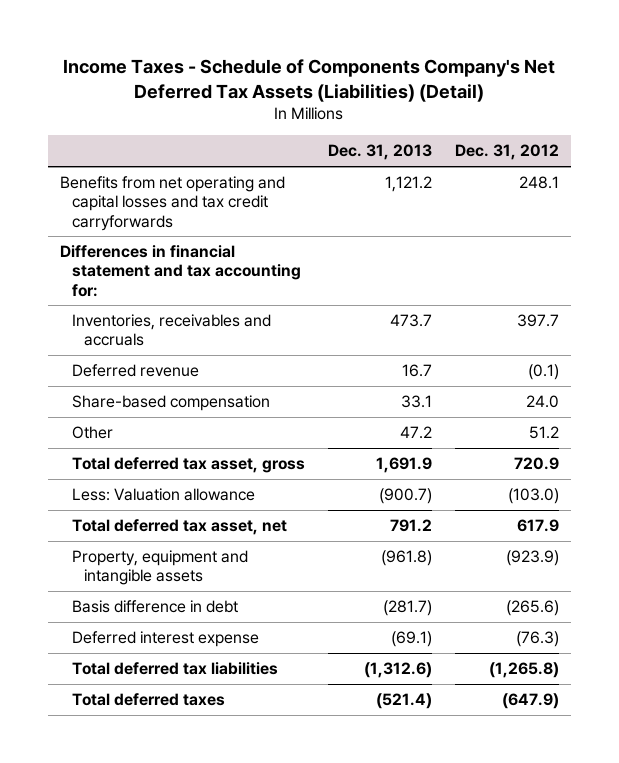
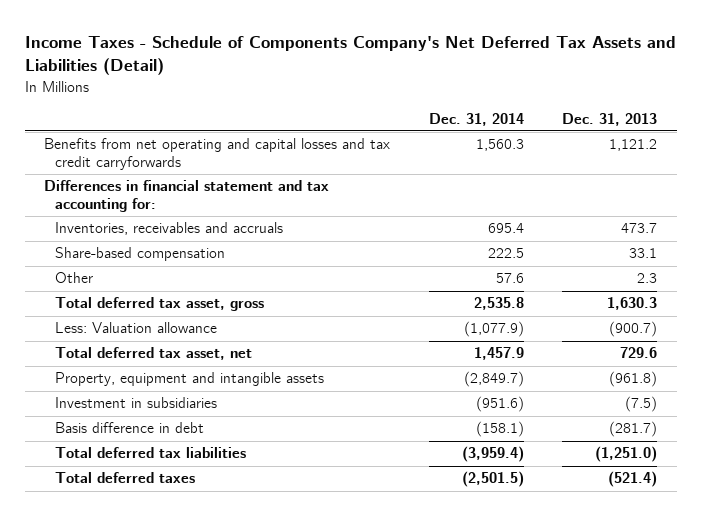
- Income Taxes - Schedule of Components Company's Net Deferred Tax Assets (Liabilities) (Detail)
+ Income Taxes - Schedule of Components Company's Net Deferred Tax Assets and Liabilities (Detail)
- | Dec. 31, 2013 | Dec. 31, 2012
+ | Dec. 31, 2014 | Dec. 31, 2013
- Deferred revenue | 16.7 | (0.1)
- Other | 47.2 | 51.2
- Total deferred tax asset, gross | 1,691.9 | 720.9
+ Other | 57.6 | 2.3
+ Total deferred tax asset, gross | 2,535.8 | 1,630.3
- Total deferred tax asset, net | 791.2 | 617.9
+ Total deferred tax asset, net | 1,457.9 | 729.6
+ Investment in subsidiaries | (951.6) | (7.5)
- Deferred interest expense | (69.1) | (76.3)
- Total deferred tax liabilities | (1,312.6) | (1,265.8)
+ Total deferred tax liabilities | (3,959.4) | (1,251.0)

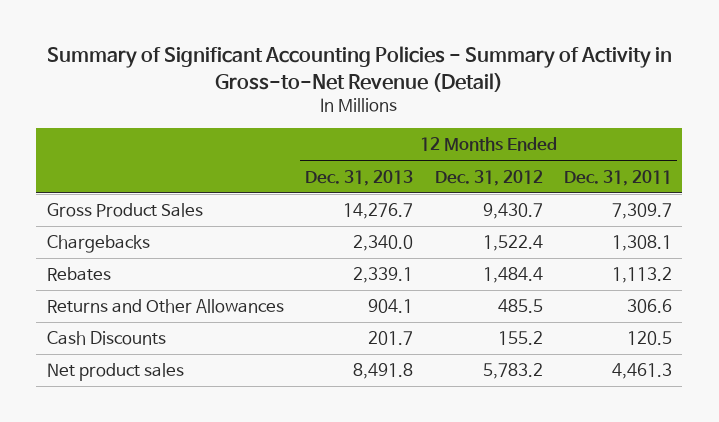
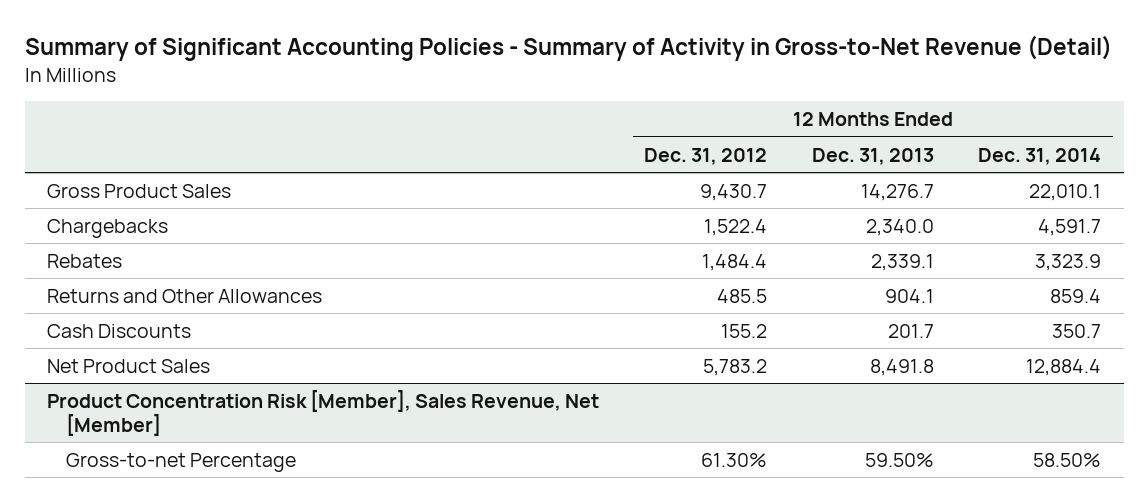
- | 12 Months Ended Dec. 31, 2013 | 12 Months Ended Dec. 31, 2012 | 12 Months Ended Dec. 31, 2011
+ | 12 Months Ended Dec. 31, 2012 | 12 Months Ended Dec. 31, 2013 | 12 Months Ended Dec. 31, 2014
- Net product sales | 8,491.8 | 5,783.2 | 4,461.3
+ Net Product Sales | 5,783.2 | 8,491.8 | 12,884.4
+ Product Concentration Risk [Member], Sales Revenue, Net [Member]
+ Gross-to-net Percentage | 61.30% | 59.50% | 58.50%

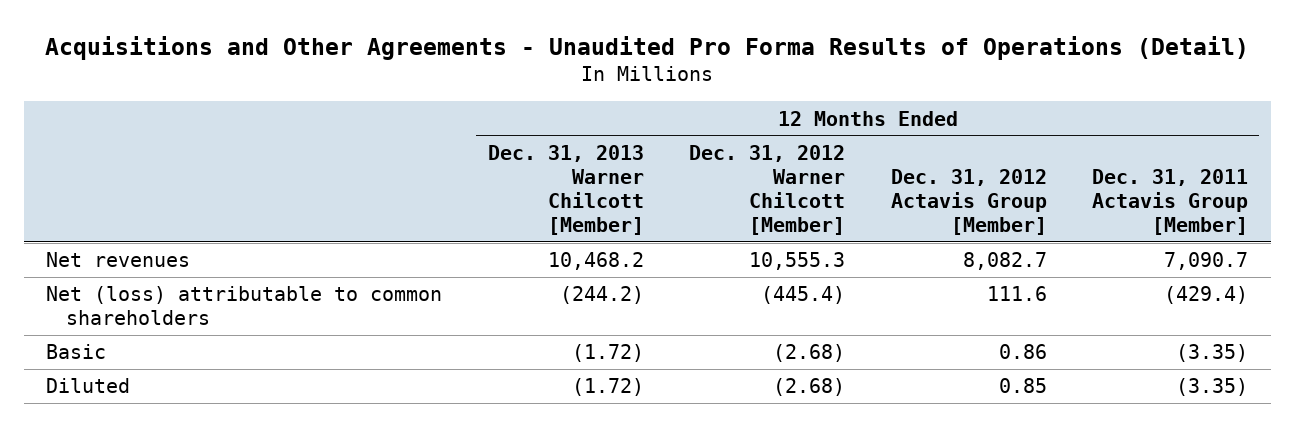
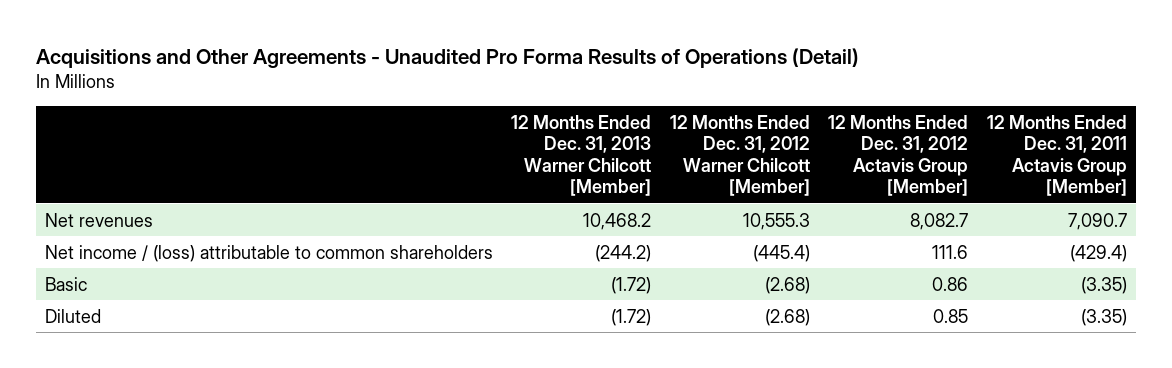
- Net (loss) attributable to common shareholders | (244.2) | (445.4) | 111.6 | (429.4)
+ Net income / (loss) attributable to common shareholders | (244.2) | (445.4) | 111.6 | (429.4)

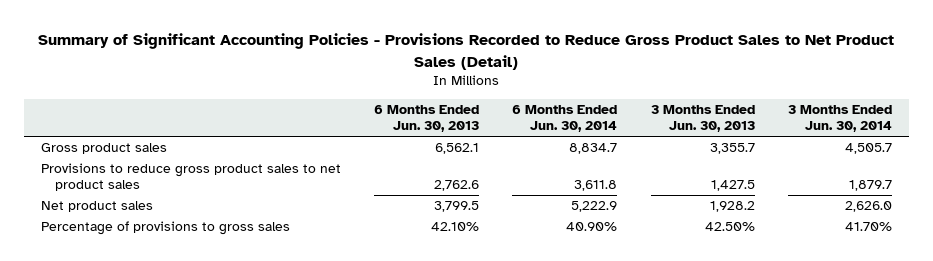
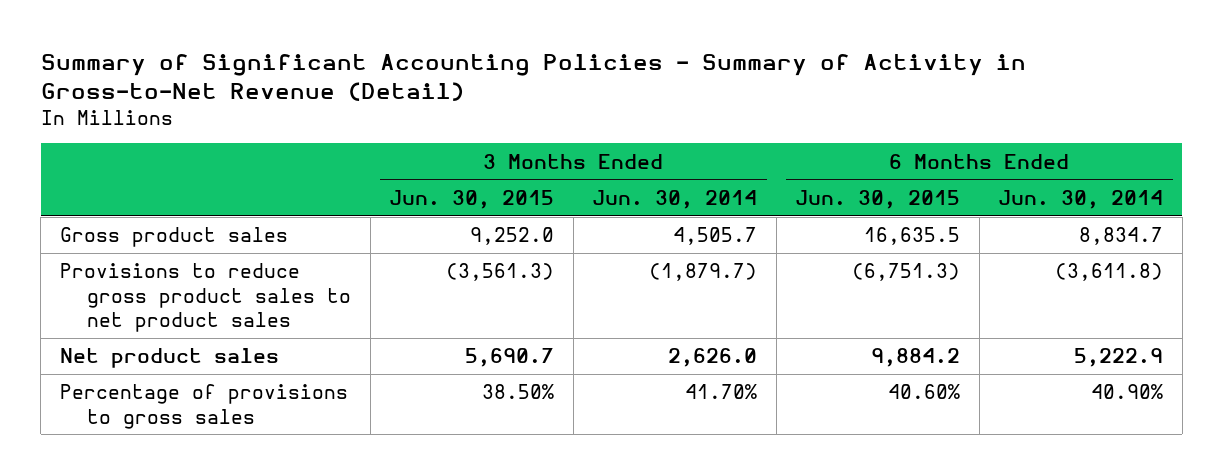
- Summary of Significant Accounting Policies - Provisions Recorded to Reduce Gross Product Sales to Net Product Sales (Detail)
+ Summary of Significant Accounting Policies - Summary of Activity in Gross-to-Net Revenue (Detail)
- | 6 Months Ended Jun. 30, 2013 | 6 Months Ended Jun. 30, 2014 | 3 Months Ended Jun. 30, 2013 | 3 Months Ended Jun. 30, 2014
+ | 3 Months Ended Jun. 30, 2015 | 3 Months Ended Jun. 30, 2014 | 6 Months Ended Jun. 30, 2015 | 6 Months Ended Jun. 30, 2014
- Provisions to reduce gross product sales to net product sales | 2,762.6 | 3,611.8 | 1,427.5 | 1,879.7
+ Provisions to reduce gross product sales to net product sales | (3,561.3) | (1,879.7) | (6,751.3) | (3,611.8)

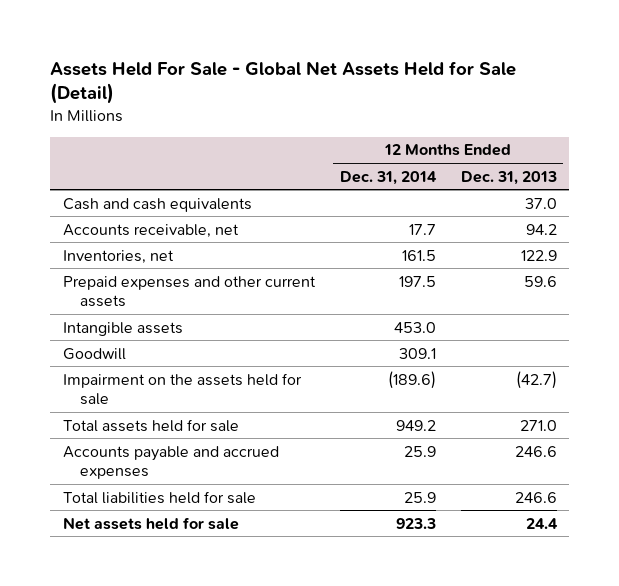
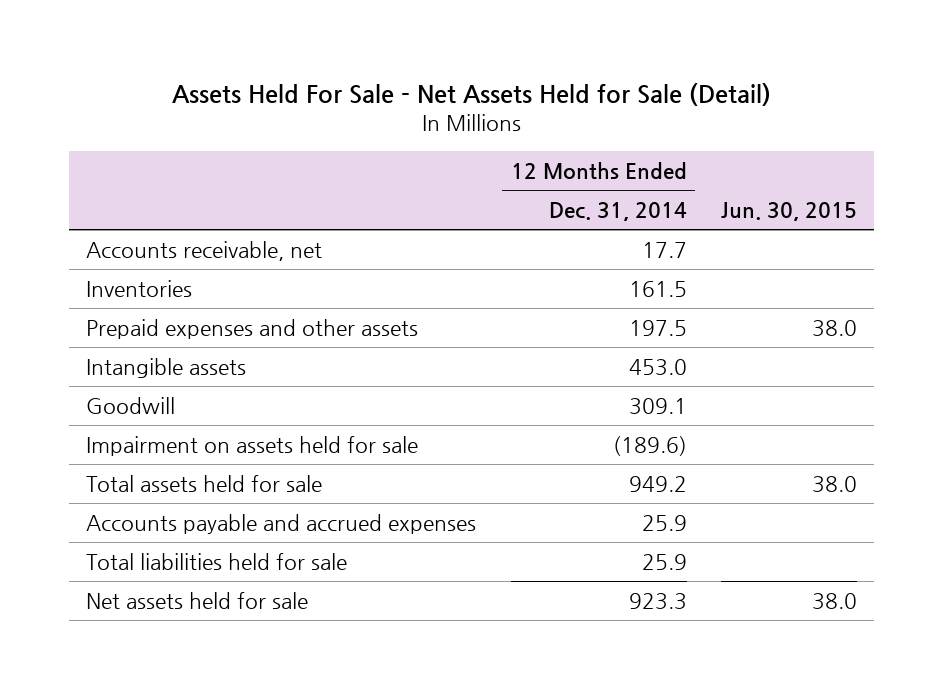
- Assets Held For Sale - Global Net Assets Held for Sale (Detail)
+ Assets Held For Sale - Net Assets Held for Sale (Detail)
- | 12 Months Ended Dec. 31, 2014 | 12 Months Ended Dec. 31, 2013
+ | 12 Months Ended Dec. 31, 2014 | Jun. 30, 2015
- Cash and cash equivalents | | 37.0
- Inventories, net | 161.5 | 122.9
- Prepaid expenses and other current assets | 197.5 | 59.6
+ Inventories | 161.5 |
+ Prepaid expenses and other assets | 197.5 | 38.0
- Impairment on the assets held for sale | (189.6) | (42.7)
+ Impairment on assets held for sale | (189.6) |

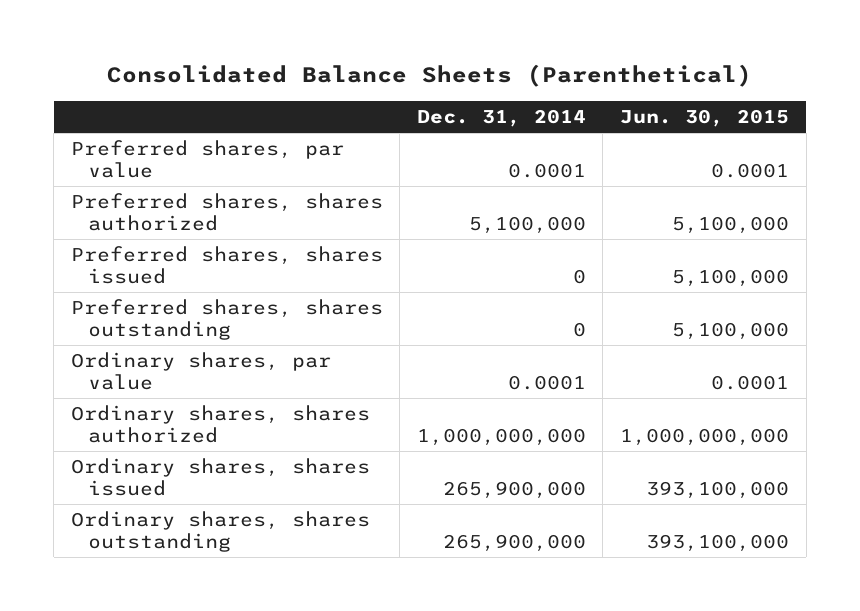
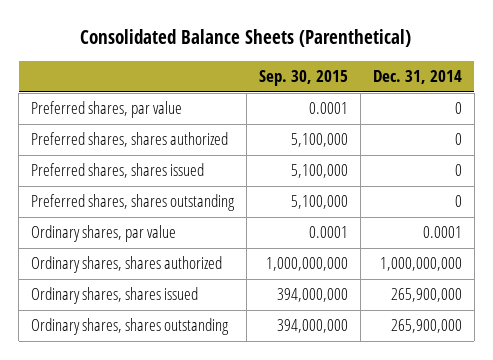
- | Dec. 31, 2014 | Jun. 30, 2015
+ | Sep. 30, 2015 | Dec. 31, 2014
- Preferred shares, par value | 0.0001 | 0.0001
- Preferred shares, shares authorized | 5,100,000 | 5,100,000
+ Preferred shares, par value | 0.0001 | 0
+ Preferred shares, shares authorized | 5,100,000 | 0

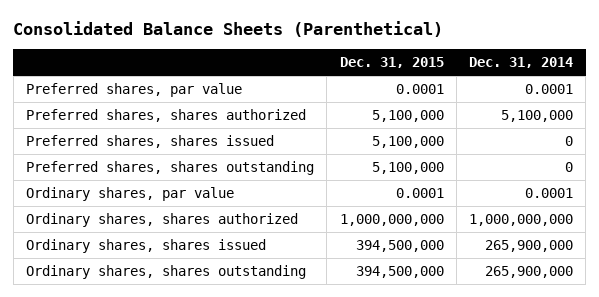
- | Sep. 30, 2015 | Dec. 31, 2014
+ | Dec. 31, 2015 | Dec. 31, 2014
- Preferred shares, par value | 0.0001 | 0
- Preferred shares, shares authorized | 5,100,000 | 0
+ Preferred shares, par value | 0.0001 | 0.0001
+ Preferred shares, shares authorized | 5,100,000 | 5,100,000

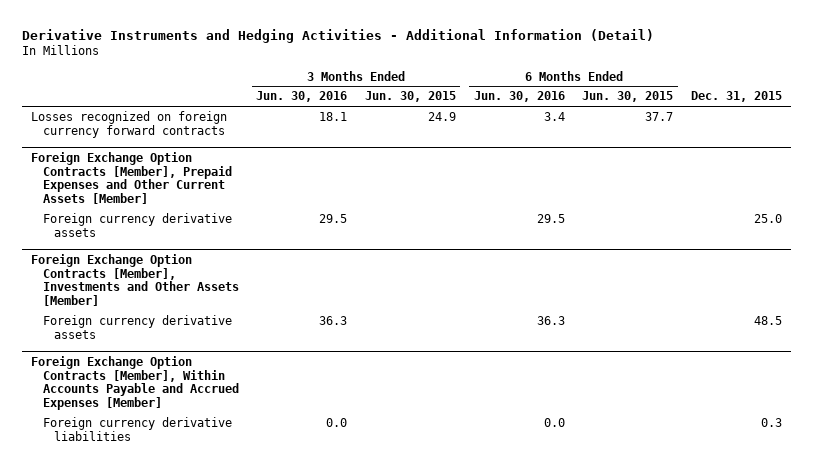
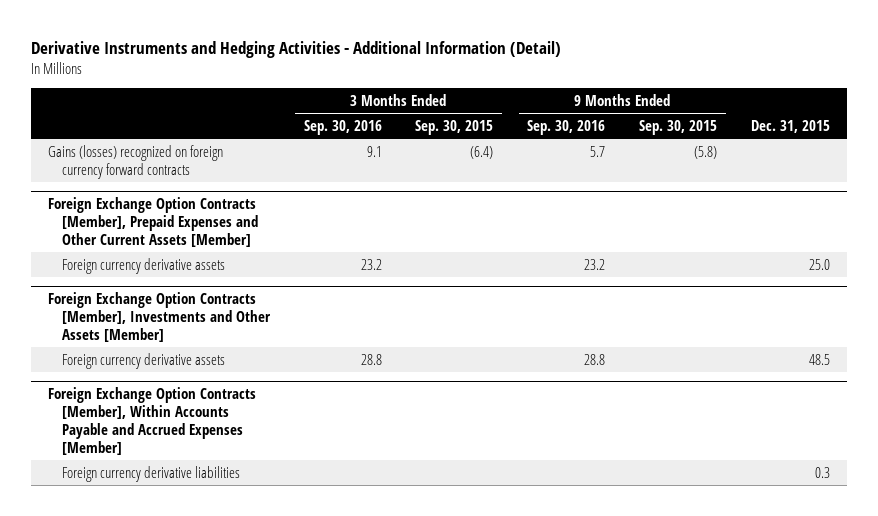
- | 3 Months Ended Jun. 30, 2016 | 3 Months Ended Jun. 30, 2015 | 6 Months Ended Jun. 30, 2016 | 6 Months Ended Jun. 30, 2015 | Dec. 31, 2015
+ | 3 Months Ended Sep. 30, 2016 | 3 Months Ended Sep. 30, 2015 | 9 Months Ended Sep. 30, 2016 | 9 Months Ended Sep. 30, 2015 | Dec. 31, 2015
- Losses recognized on foreign currency forward contracts | 18.1 | 24.9 | 3.4 | 37.7 |
+ Gains (losses) recognized on foreign currency forward contracts | 9.1 | (6.4) | 5.7 | (5.8) |

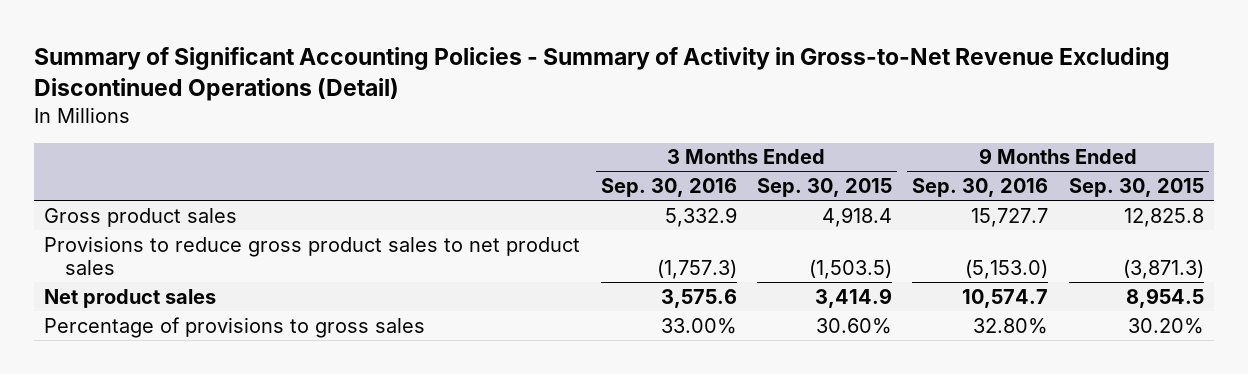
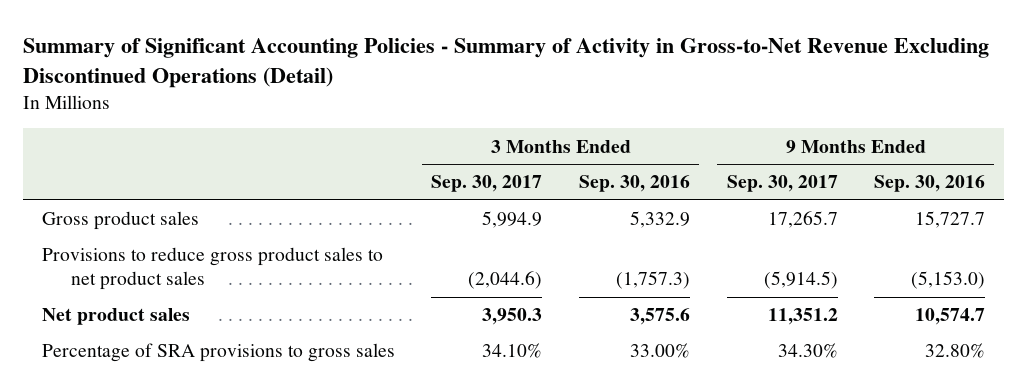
- | 3 Months Ended Sep. 30, 2016 | 3 Months Ended Sep. 30, 2015 | 9 Months Ended Sep. 30, 2016 | 9 Months Ended Sep. 30, 2015
+ | 3 Months Ended Sep. 30, 2017 | 3 Months Ended Sep. 30, 2016 | 9 Months Ended Sep. 30, 2017 | 9 Months Ended Sep. 30, 2016
- Percentage of provisions to gross sales | 33.00% | 30.60% | 32.80% | 30.20%
+ Percentage of SRA provisions to gross sales | 34.10% | 33.00% | 34.30% | 32.80%

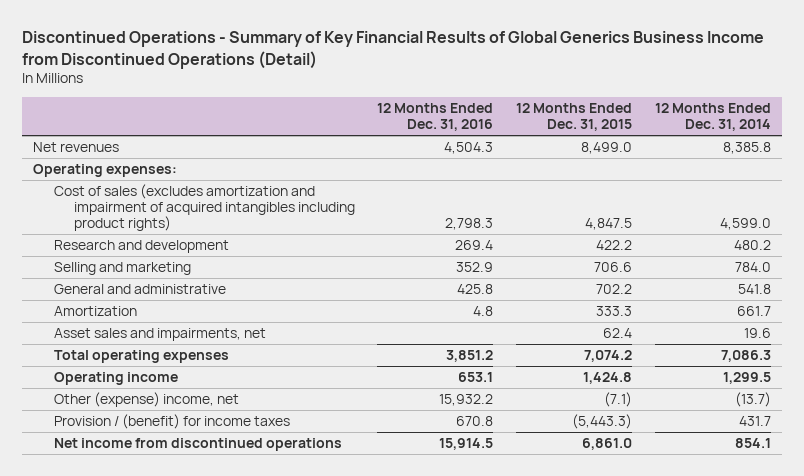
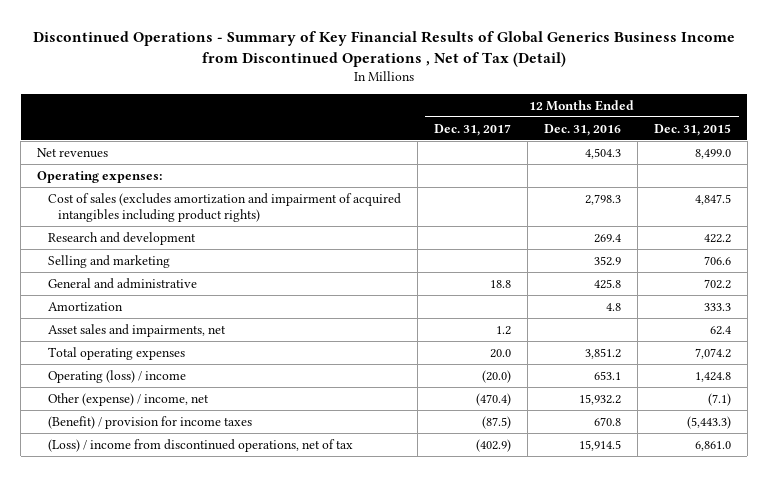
- Discontinued Operations - Summary of Key Financial Results of Global Generics Business Income from Discontinued Operations (Detail)
+ Discontinued Operations - Summary of Key Financial Results of Global Generics Business Income from Discontinued Operations , Net of Tax (Detail)
- | 12 Months Ended Dec. 31, 2016 | 12 Months Ended Dec. 31, 2015 | 12 Months Ended Dec. 31, 2014
+ | 12 Months Ended Dec. 31, 2017 | 12 Months Ended Dec. 31, 2016 | 12 Months Ended Dec. 31, 2015
- Operating income | 653.1 | 1,424.8 | 1,299.5
- Other (expense) income, net | 15,932.2 | (7.1) | (13.7)
- Provision / (benefit) for income taxes | 670.8 | (5,443.3) | 431.7
- Net income from discontinued operations | 15,914.5 | 6,861.0 | 854.1
+ Operating (loss) / income | (20.0) | 653.1 | 1,424.8
+ Other (expense) / income, net | (470.4) | 15,932.2 | (7.1)
+ (Benefit) / provision for income taxes | (87.5) | 670.8 | (5,443.3)
+ (Loss) / income from discontinued operations, net of tax | (402.9) | 15,914.5 | 6,861.0

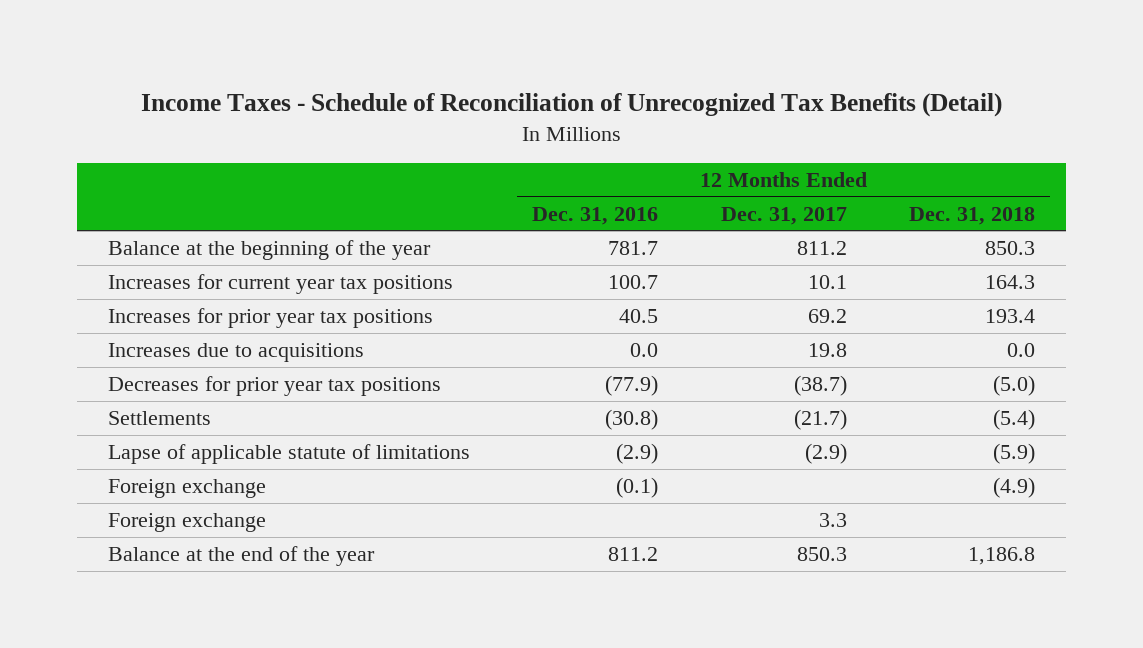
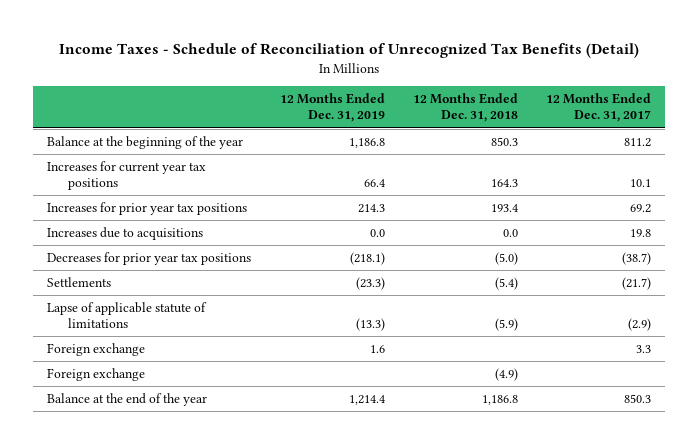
- | 12 Months Ended Dec. 31, 2016 | 12 Months Ended Dec. 31, 2017 | 12 Months Ended Dec. 31, 2018
+ | 12 Months Ended Dec. 31, 2019 | 12 Months Ended Dec. 31, 2018 | 12 Months Ended Dec. 31, 2017
moved down: Foreign exchange | | (4.9) |

